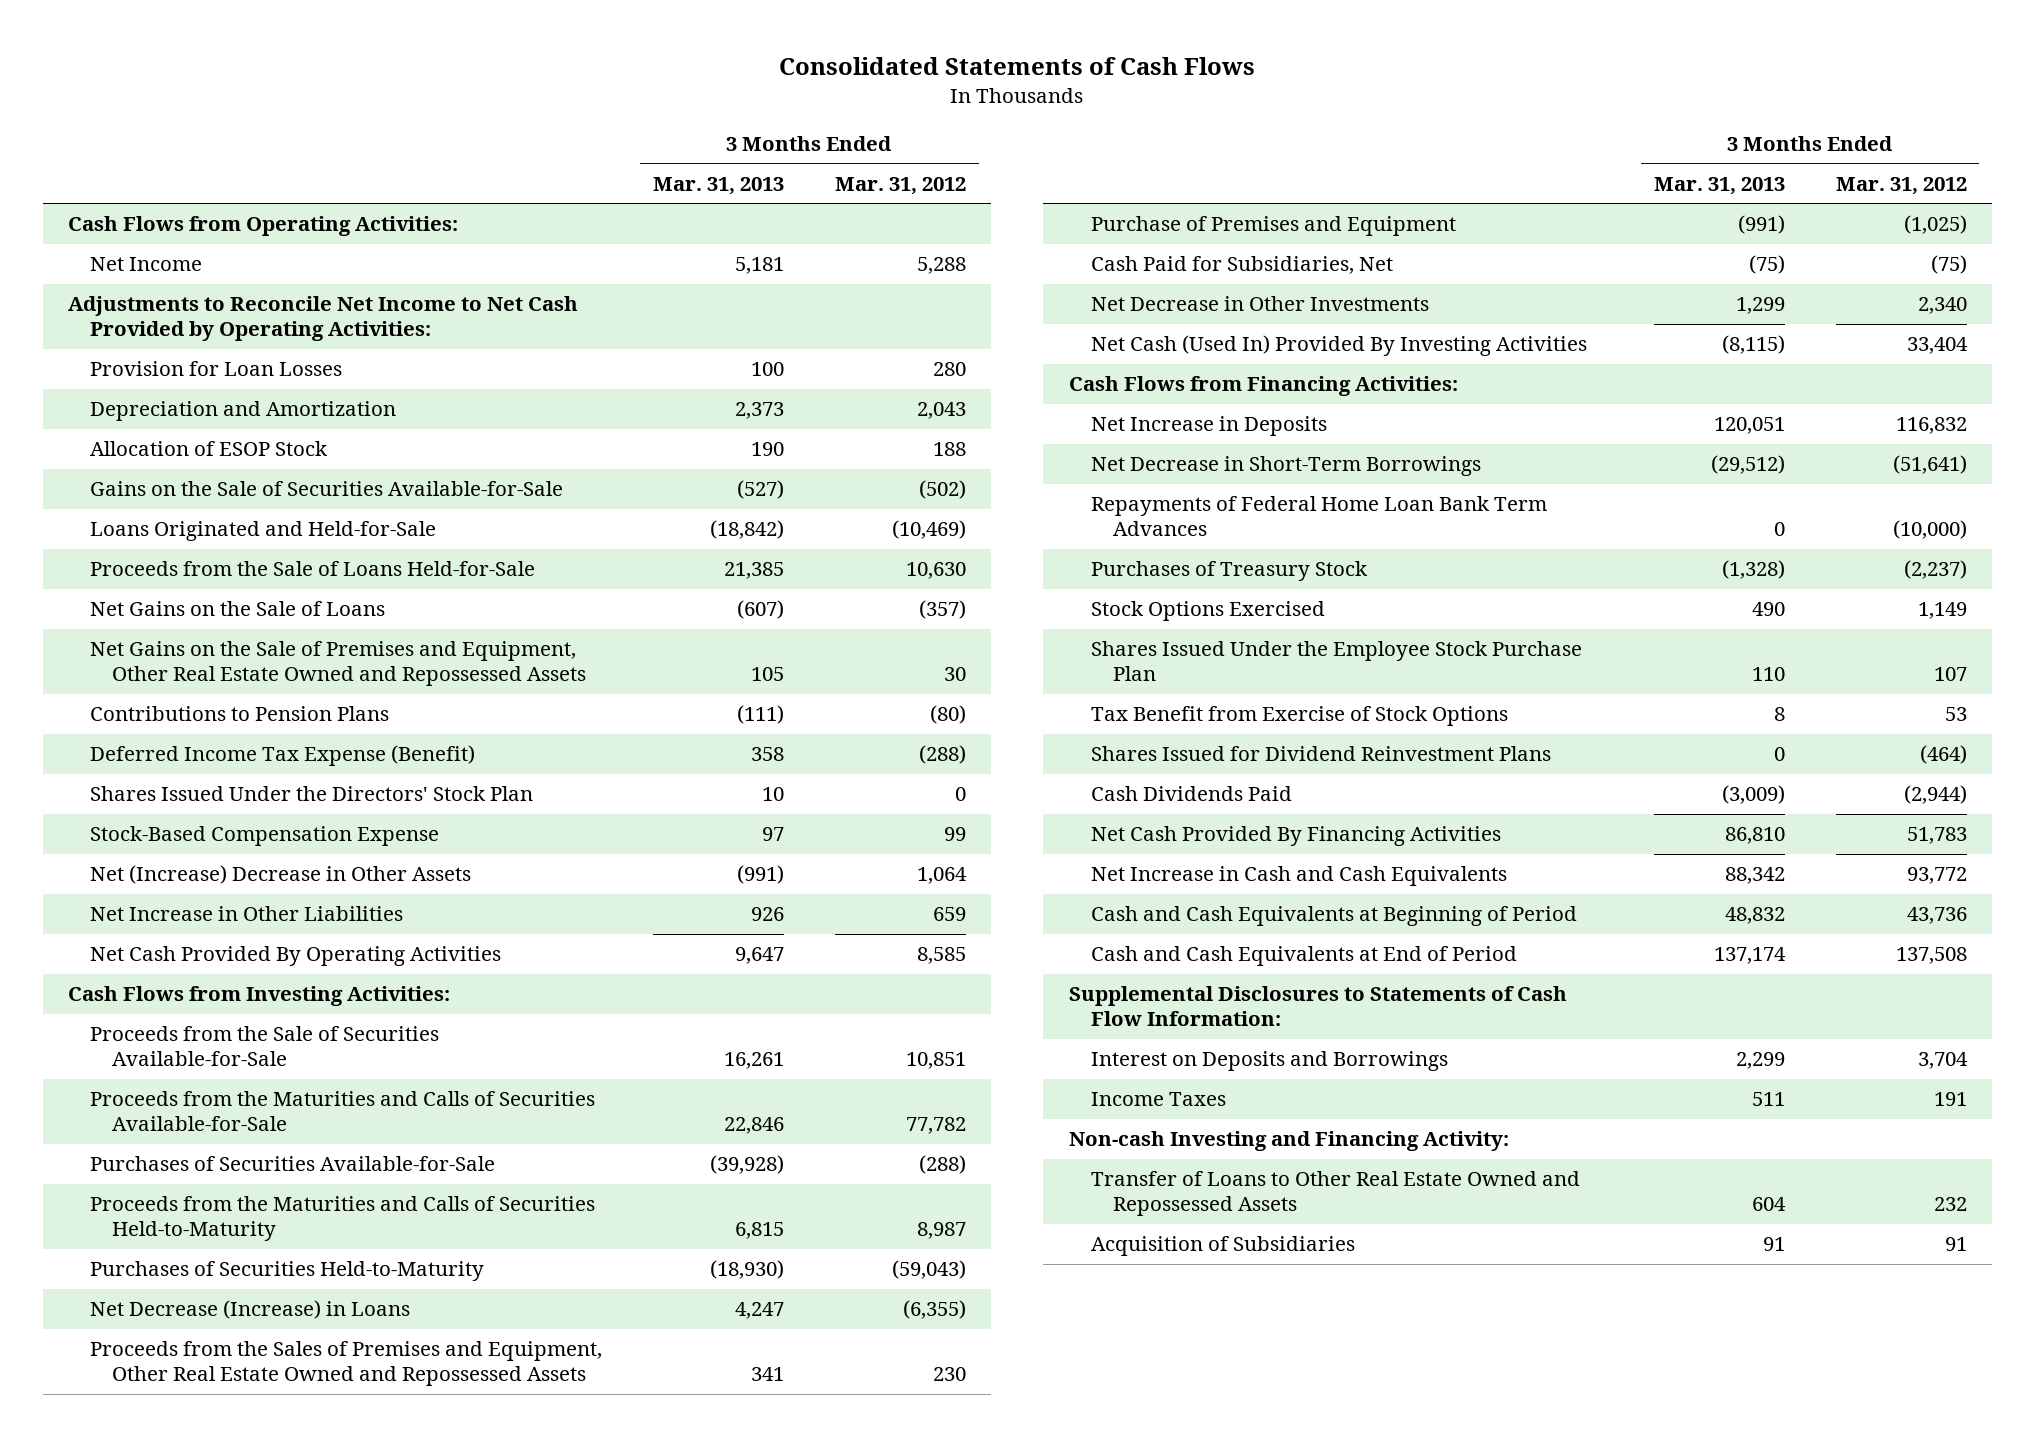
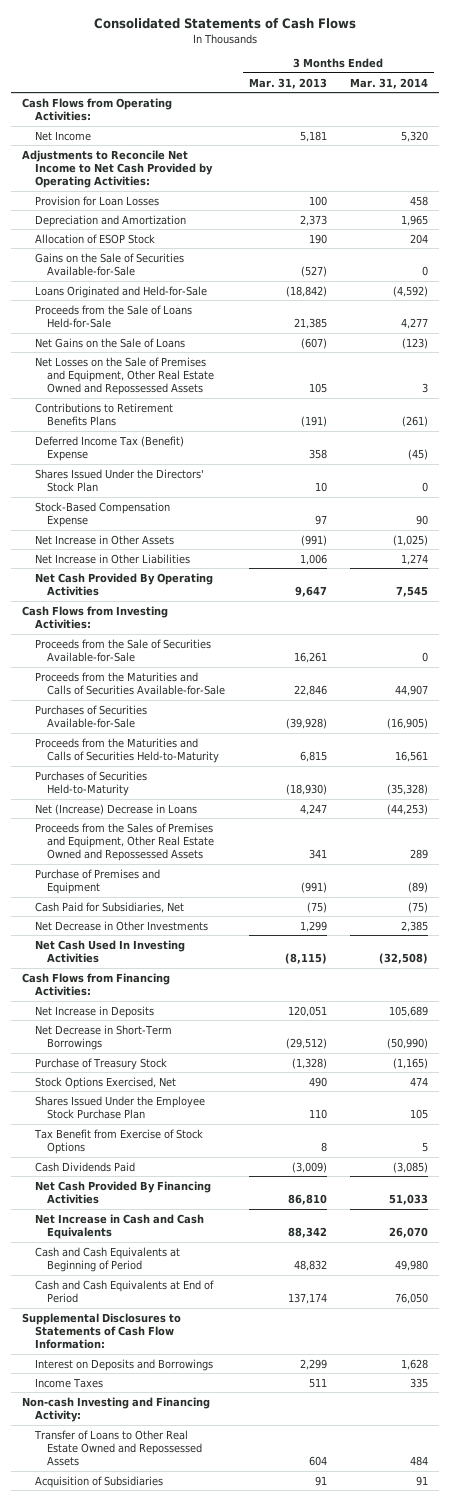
- | 3 Months Ended Mar. 31, 2013 | 3 Months Ended Mar. 31, 2012
+ | 3 Months Ended Mar. 31, 2013 | 3 Months Ended Mar. 31, 2014
- Net Gains on the Sale of Premises and Equipment, Other Real Estate Owned and Repossessed Assets | 105 | 30
- Contributions to Pension Plans | (111) | (80)
- Deferred Income Tax Expense (Benefit) | 358 | (288)
+ Net Losses on the Sale of Premises and Equipment, Other Real Estate Owned and Repossessed Assets | 105 | 3
+ Contributions to Retirement Benefits Plans | (191) | (261)
+ Deferred Income Tax (Benefit) Expense | 358 | (45)
- Net (Increase) Decrease in Other Assets | (991) | 1,064
- Net Increase in Other Liabilities | 926 | 659
+ Net Increase in Other Assets | (991) | (1,025)
+ Net Increase in Other Liabilities | 1,006 | 1,274
- Net Decrease (Increase) in Loans | 4,247 | (6,355)
+ Net (Increase) Decrease in Loans | 4,247 | (44,253)
- Net Cash (Used In) Provided By Investing Activities | (8,115) | 33,404
+ Net Cash Used In Investing Activities | (8,115) | (32,508)
- Repayments of Federal Home Loan Bank Term Advances | 0 | (10,000)
- Purchases of Treasury Stock | (1,328) | (2,237)
- Stock Options Exercised | 490 | 1,149
+ Purchase of Treasury Stock | (1,328) | (1,165)
+ Stock Options Exercised, Net | 490 | 474
- Shares Issued for Dividend Reinvestment Plans | 0 | (464)

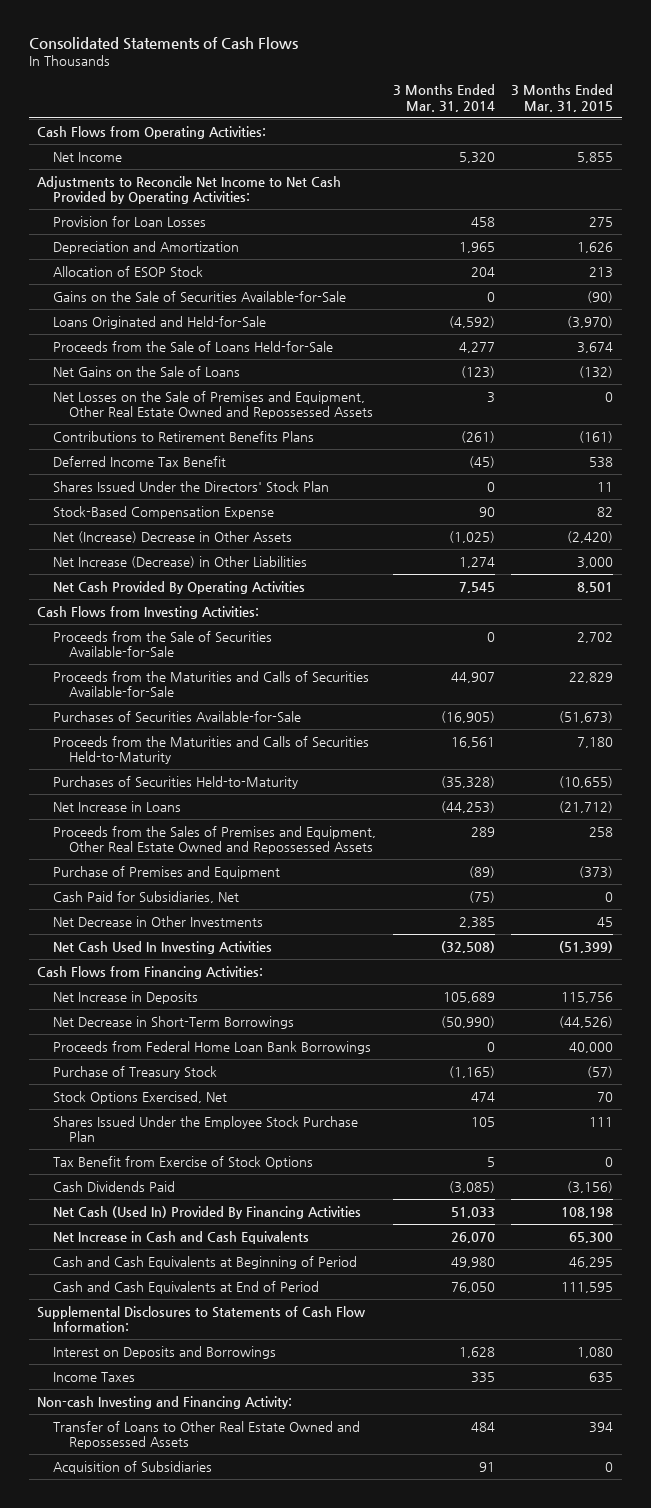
- | 3 Months Ended Mar. 31, 2013 | 3 Months Ended Mar. 31, 2014
+ | 3 Months Ended Mar. 31, 2014 | 3 Months Ended Mar. 31, 2015
- Deferred Income Tax (Benefit) Expense | 358 | (45)
+ Deferred Income Tax Benefit | (45) | 538
- Net Increase in Other Assets | (991) | (1,025)
- Net Increase in Other Liabilities | 1,006 | 1,274
+ Net (Increase) Decrease in Other Assets | (1,025) | (2,420)
+ Net Increase (Decrease) in Other Liabilities | 1,274 | 3,000
- Net (Increase) Decrease in Loans | 4,247 | (44,253)
+ Net Increase in Loans | (44,253) | (21,712)
+ Proceeds from Federal Home Loan Bank Borrowings | 0 | 40,000
- Net Cash Provided By Financing Activities | 86,810 | 51,033
+ Net Cash (Used In) Provided By Financing Activities | 51,033 | 108,198

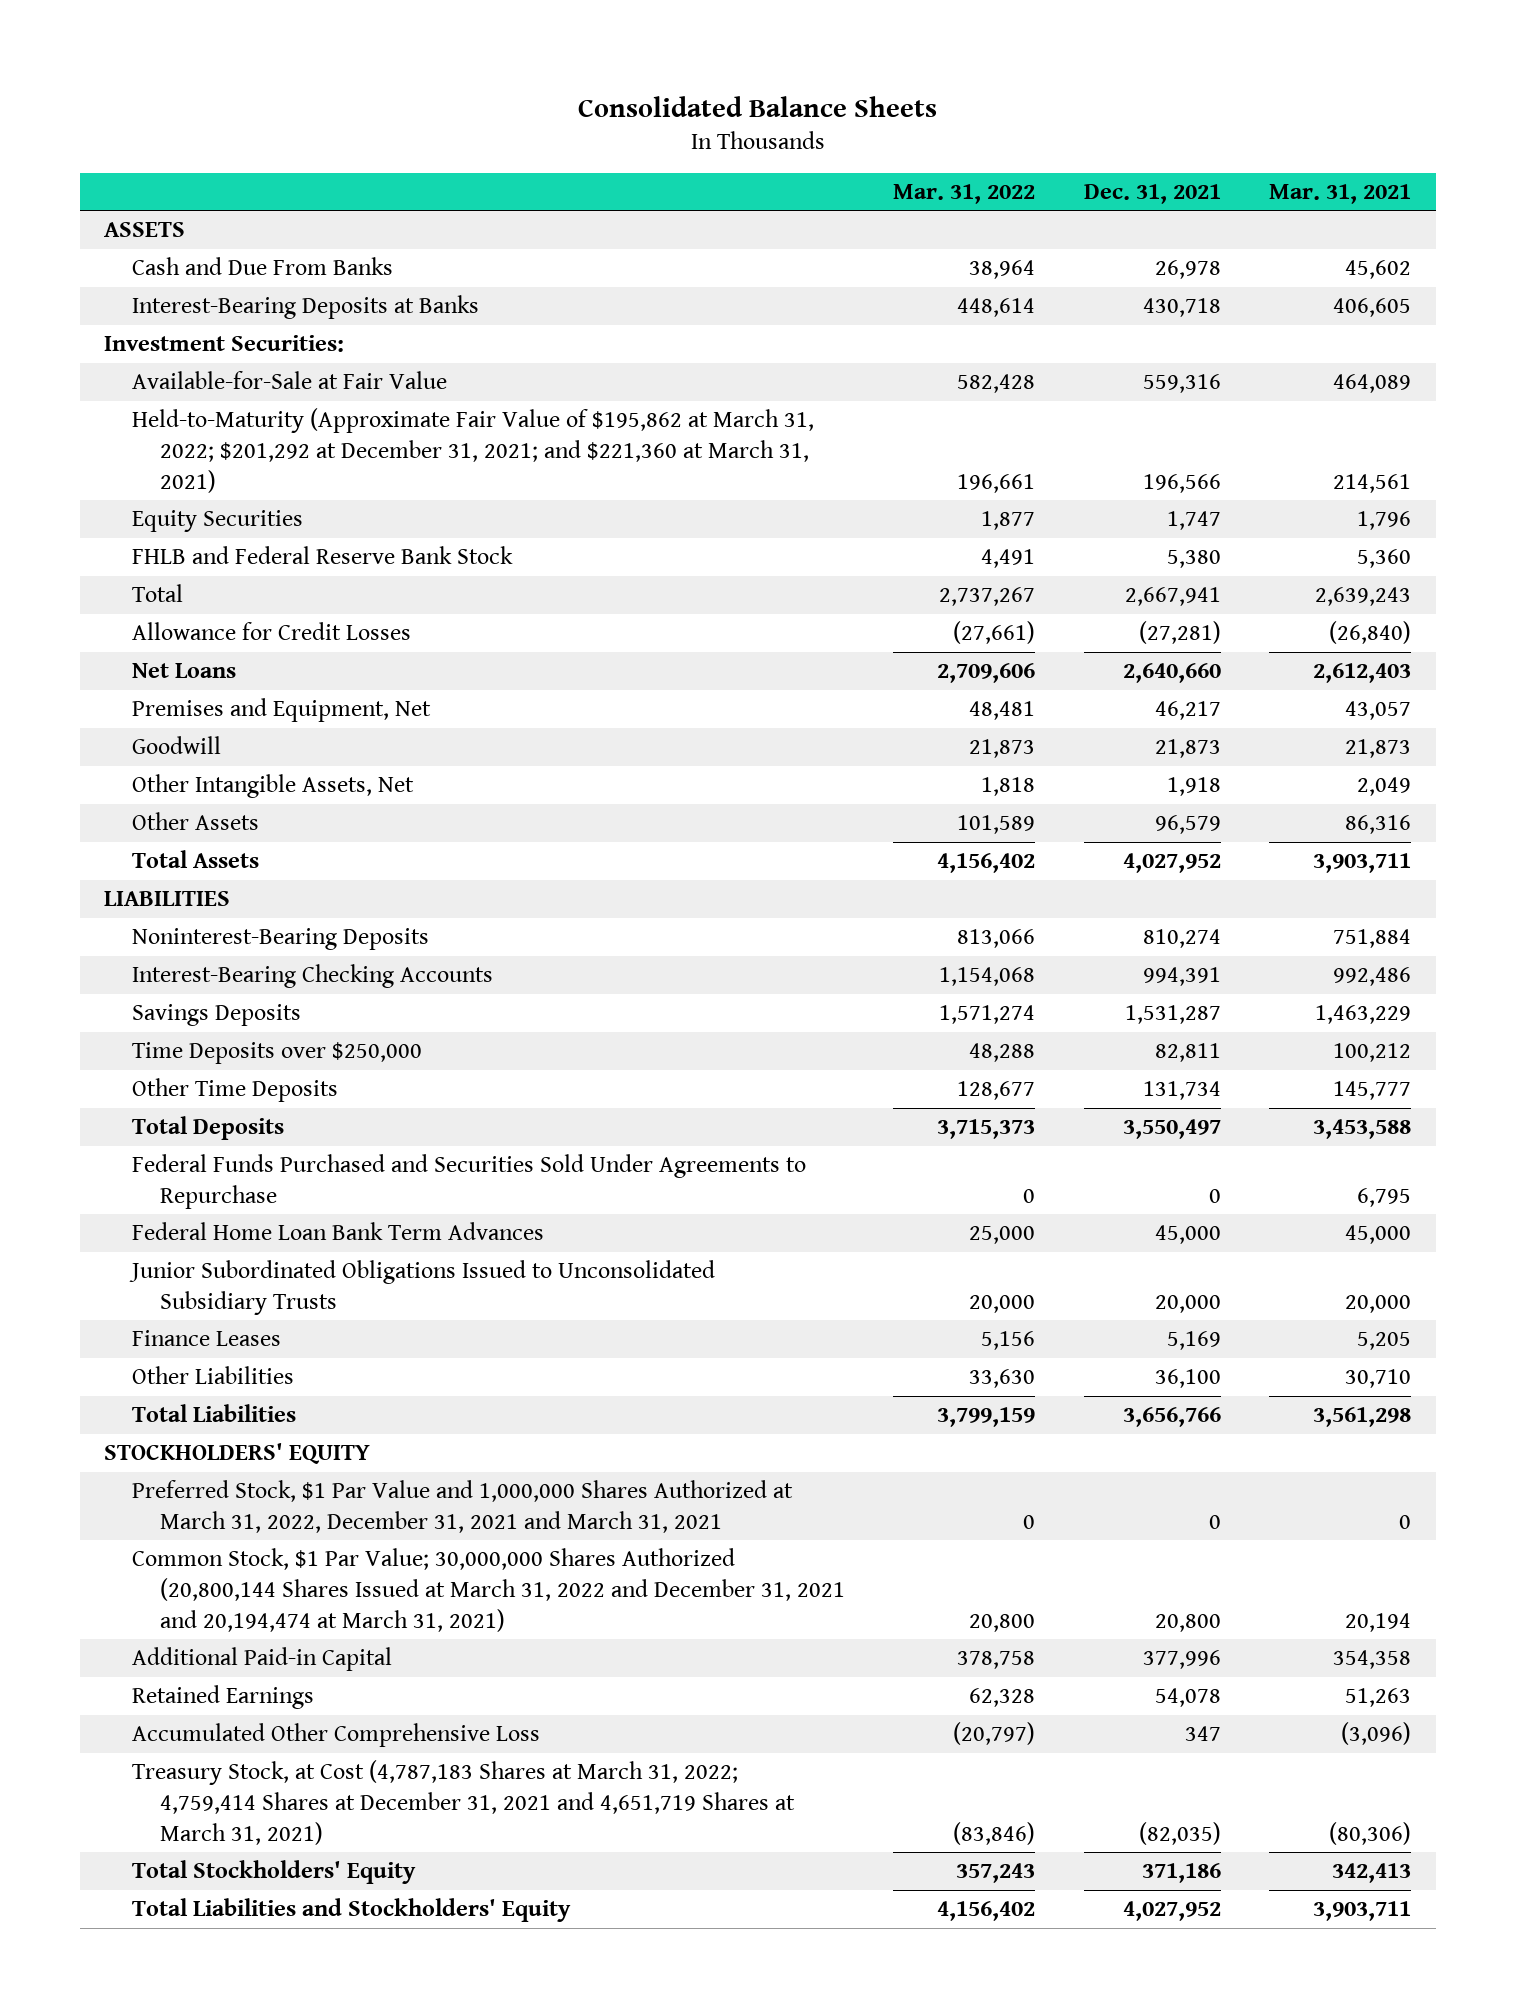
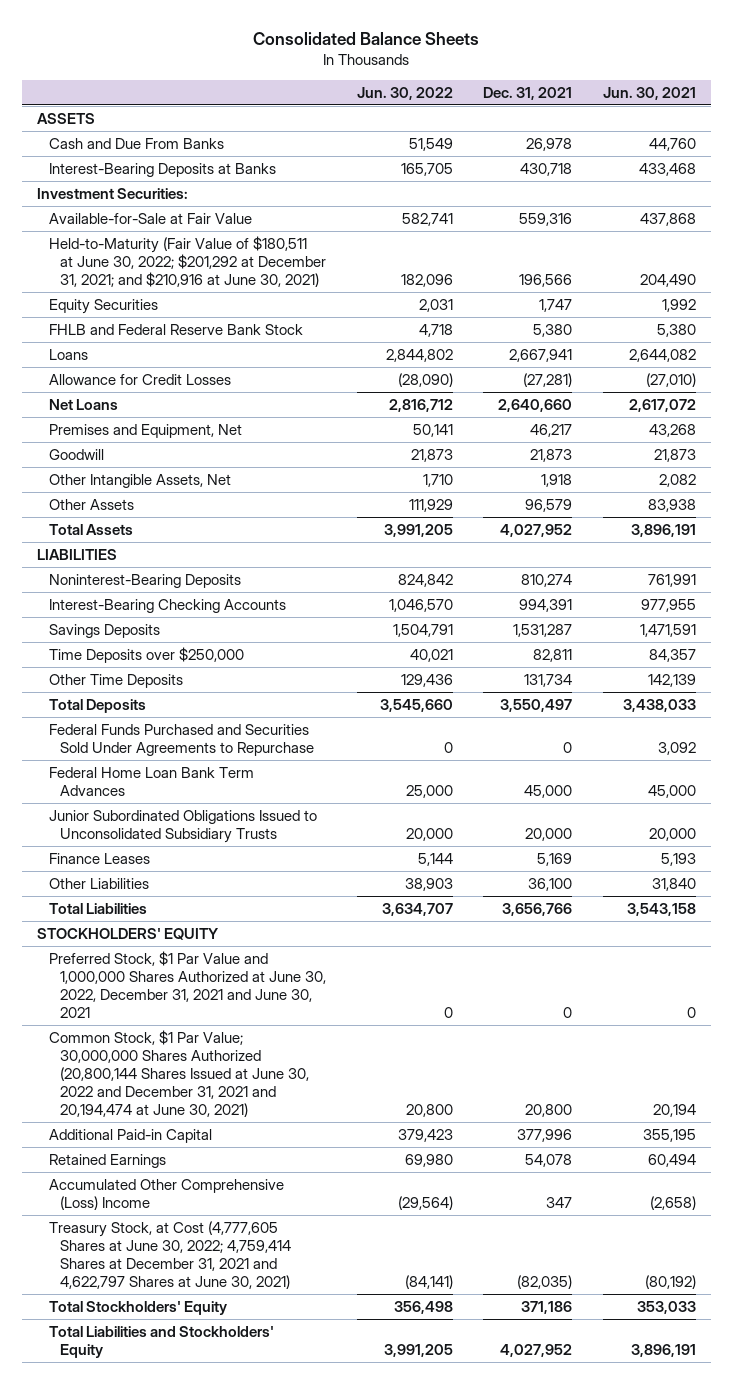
- | Mar. 31, 2022 | Dec. 31, 2021 | Mar. 31, 2021
+ | Jun. 30, 2022 | Dec. 31, 2021 | Jun. 30, 2021
- Held-to-Maturity (Approximate Fair Value of $195,862 at March 31, 2022; $201,292 at December 31, 2021; and $221,360 at March 31, 2021) | 196,661 | 196,566 | 214,561
+ Held-to-Maturity (Fair Value of $180,511 at June 30, 2022; $201,292 at December 31, 2021; and $210,916 at June 30, 2021) | 182,096 | 196,566 | 204,490
- Total | 2,737,267 | 2,667,941 | 2,639,243
+ Loans | 2,844,802 | 2,667,941 | 2,644,082
- Preferred Stock, $1 Par Value and 1,000,000 Shares Authorized at March 31, 2022, December 31, 2021 and March 31, 2021 | 0 | 0 | 0
- Common Stock, $1 Par Value; 30,000,000 Shares Authorized (20,800,144 Shares Issued at March 31, 2022 and December 31, 2021 and 20,194,474 at March 31, 2021) | 20,800 | 20,800 | 20,194
+ Preferred Stock, $1 Par Value and 1,000,000 Shares Authorized at June 30, 2022, December 31, 2021 and June 30, 2021 | 0 | 0 | 0
+ Common Stock, $1 Par Value; 30,000,000 Shares Authorized (20,800,144 Shares Issued at June 30, 2022 and December 31, 2021 and 20,194,474 at June 30, 2021) | 20,800 | 20,800 | 20,194
- Accumulated Other Comprehensive Loss | (20,797) | 347 | (3,096)
- Treasury Stock, at Cost (4,787,183 Shares at March 31, 2022; 4,759,414 Shares at December 31, 2021 and 4,651,719 Shares at March 31, 2021) | (83,846) | (82,035) | (80,306)
+ Accumulated Other Comprehensive (Loss) Income | (29,564) | 347 | (2,658)
+ Treasury Stock, at Cost (4,777,605 Shares at June 30, 2022; 4,759,414 Shares at December 31, 2021 and 4,622,797 Shares at June 30, 2021) | (84,141) | (82,035) | (80,192)

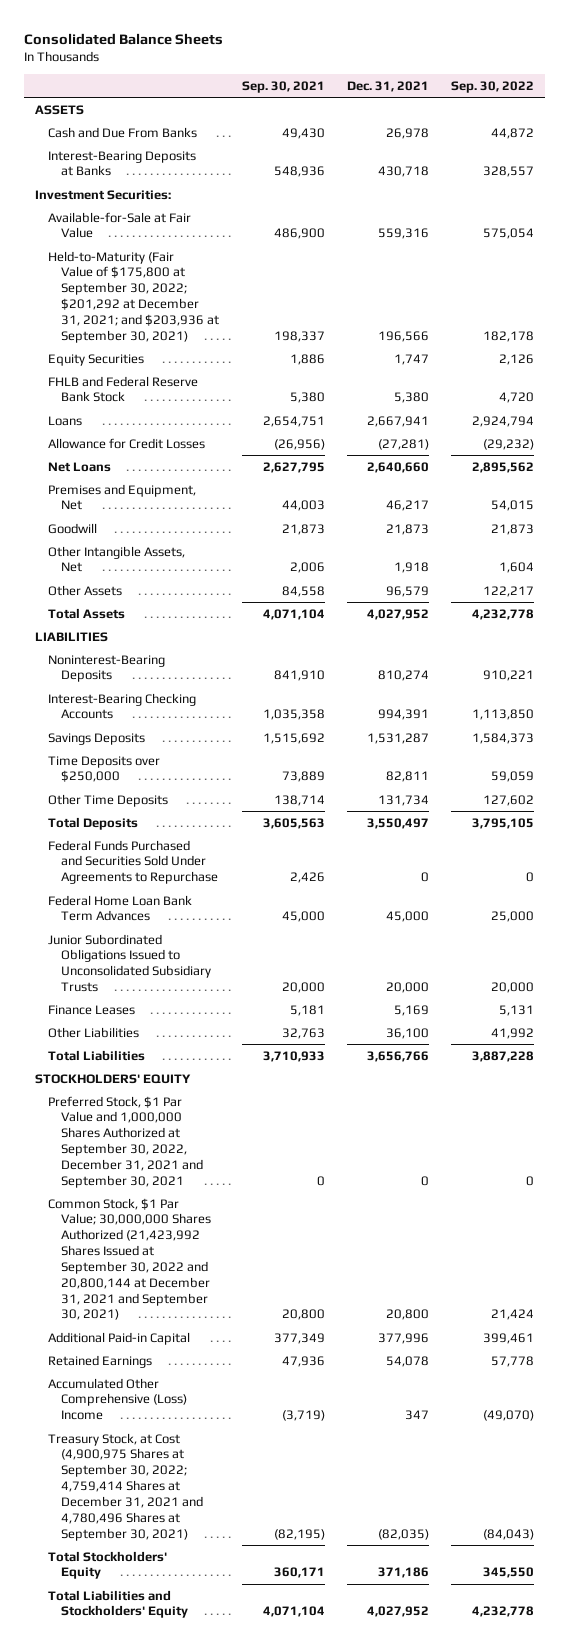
- | Jun. 30, 2022 | Dec. 31, 2021 | Jun. 30, 2021
+ | Sep. 30, 2021 | Dec. 31, 2021 | Sep. 30, 2022
- Held-to-Maturity (Fair Value of $180,511 at June 30, 2022; $201,292 at December 31, 2021; and $210,916 at June 30, 2021) | 182,096 | 196,566 | 204,490
+ Held-to-Maturity (Fair Value of $175,800 at September 30, 2022; $201,292 at December 31, 2021; and $203,936 at September 30, 2021) | 198,337 | 196,566 | 182,178
- Preferred Stock, $1 Par Value and 1,000,000 Shares Authorized at June 30, 2022, December 31, 2021 and June 30, 2021 | 0 | 0 | 0
- Common Stock, $1 Par Value; 30,000,000 Shares Authorized (20,800,144 Shares Issued at June 30, 2022 and December 31, 2021 and 20,194,474 at June 30, 2021) | 20,800 | 20,800 | 20,194
+ Preferred Stock, $1 Par Value and 1,000,000 Shares Authorized at September 30, 2022, December 31, 2021 and September 30, 2021 | 0 | 0 | 0
+ Common Stock, $1 Par Value; 30,000,000 Shares Authorized (21,423,992 Shares Issued at September 30, 2022 and 20,800,144 at December 31, 2021 and September 30, 2021) | 20,800 | 20,800 | 21,424
- Treasury Stock, at Cost (4,777,605 Shares at June 30, 2022; 4,759,414 Shares at December 31, 2021 and 4,622,797 Shares at June 30, 2021) | (84,141) | (82,035) | (80,192)
+ Treasury Stock, at Cost (4,900,975 Shares at September 30, 2022; 4,759,414 Shares at December 31, 2021 and 4,780,496 Shares at September 30, 2021) | (82,195) | (82,035) | (84,043)

